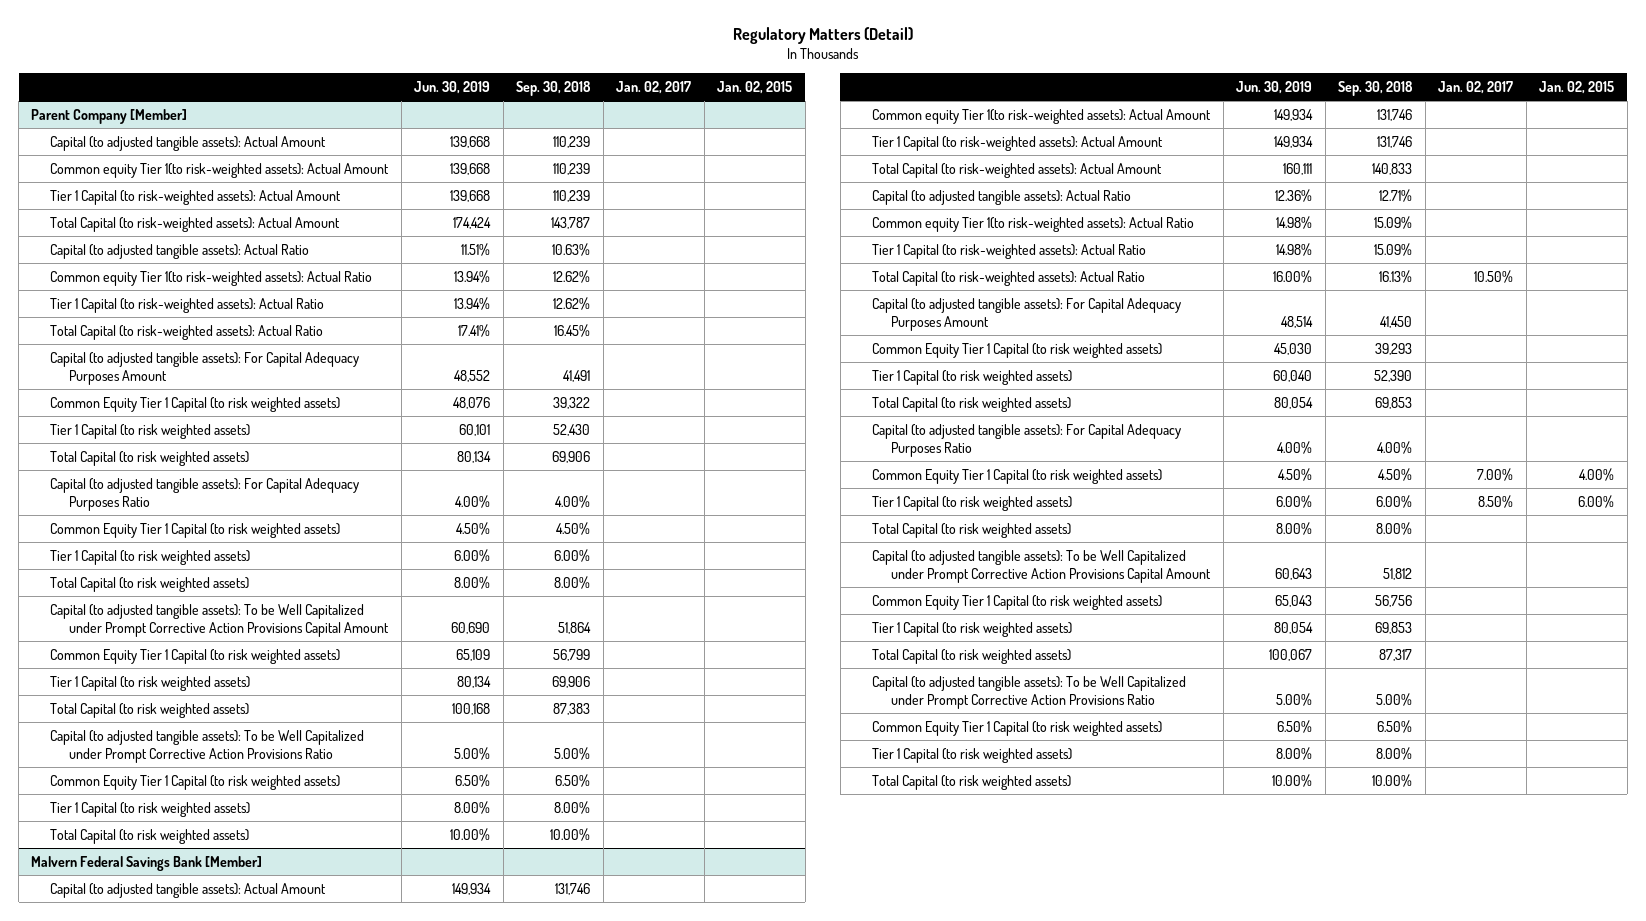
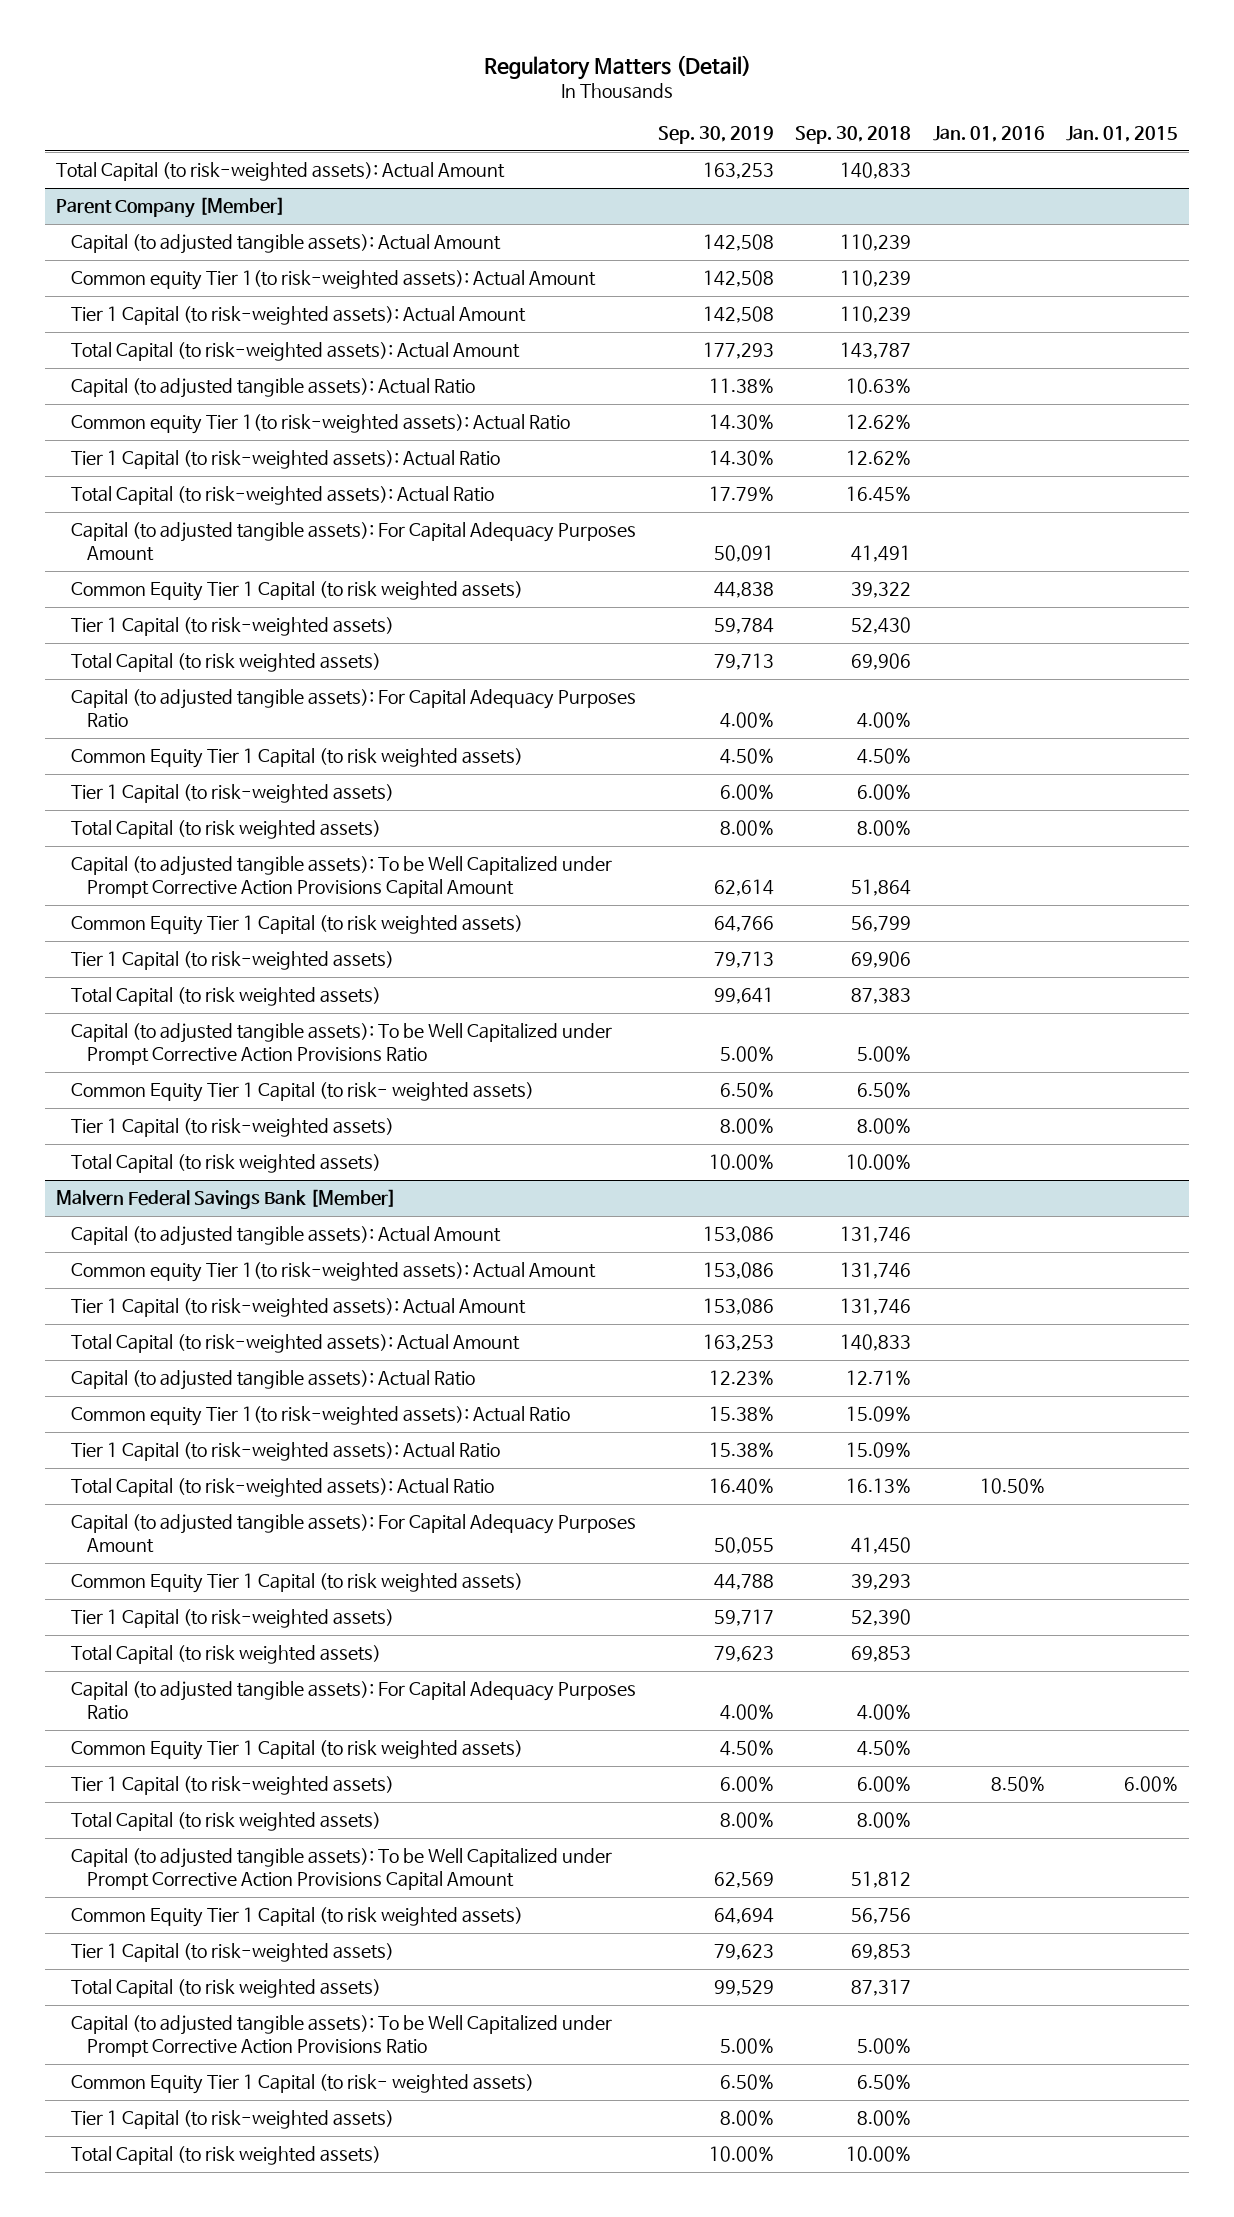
- | Jun. 30, 2019 | Sep. 30, 2018 | Jan. 02, 2017 | Jan. 02, 2015
+ | Sep. 30, 2019 | Sep. 30, 2018 | Jan. 01, 2016 | Jan. 01, 2015
+ Total Capital (to risk-weighted assets): Actual Amount | 163,253 | 140,833 | |
@ Parent Company [Member]
- Tier 1 Capital (to risk weighted assets) | 60,101 | 52,430 | |
+ Tier 1 Capital (to risk-weighted assets) | 59,784 | 52,430 | |
- Tier 1 Capital (to risk weighted assets) | 6.00% | 6.00% | |
+ Tier 1 Capital (to risk-weighted assets) | 6.00% | 6.00% | |
- Tier 1 Capital (to risk weighted assets) | 80,134 | 69,906 | |
+ Tier 1 Capital (to risk-weighted assets) | 79,713 | 69,906 | |
- Common Equity Tier 1 Capital (to risk weighted assets) | 6.50% | 6.50% | |
- Tier 1 Capital (to risk weighted assets) | 8.00% | 8.00% | |
+ Common Equity Tier 1 Capital (to risk- weighted assets) | 6.50% | 6.50% | |
+ Tier 1 Capital (to risk-weighted assets) | 8.00% | 8.00% | |
@ Malvern Federal Savings Bank [Member]
- Tier 1 Capital (to risk weighted assets) | 60,040 | 52,390 | |
+ Tier 1 Capital (to risk-weighted assets) | 59,717 | 52,390 | |
- Tier 1 Capital (to risk weighted assets) | 6.00% | 6.00% | 8.50% | 6.00%
+ Tier 1 Capital (to risk-weighted assets) | 6.00% | 6.00% | 8.50% | 6.00%
- Tier 1 Capital (to risk weighted assets) | 80,054 | 69,853 | |
+ Tier 1 Capital (to risk-weighted assets) | 79,623 | 69,853 | |
- Common Equity Tier 1 Capital (to risk weighted assets) | 6.50% | 6.50% | |
- Tier 1 Capital (to risk weighted assets) | 8.00% | 8.00% | |
+ Common Equity Tier 1 Capital (to risk- weighted assets) | 6.50% | 6.50% | |
+ Tier 1 Capital (to risk-weighted assets) | 8.00% | 8.00% | |

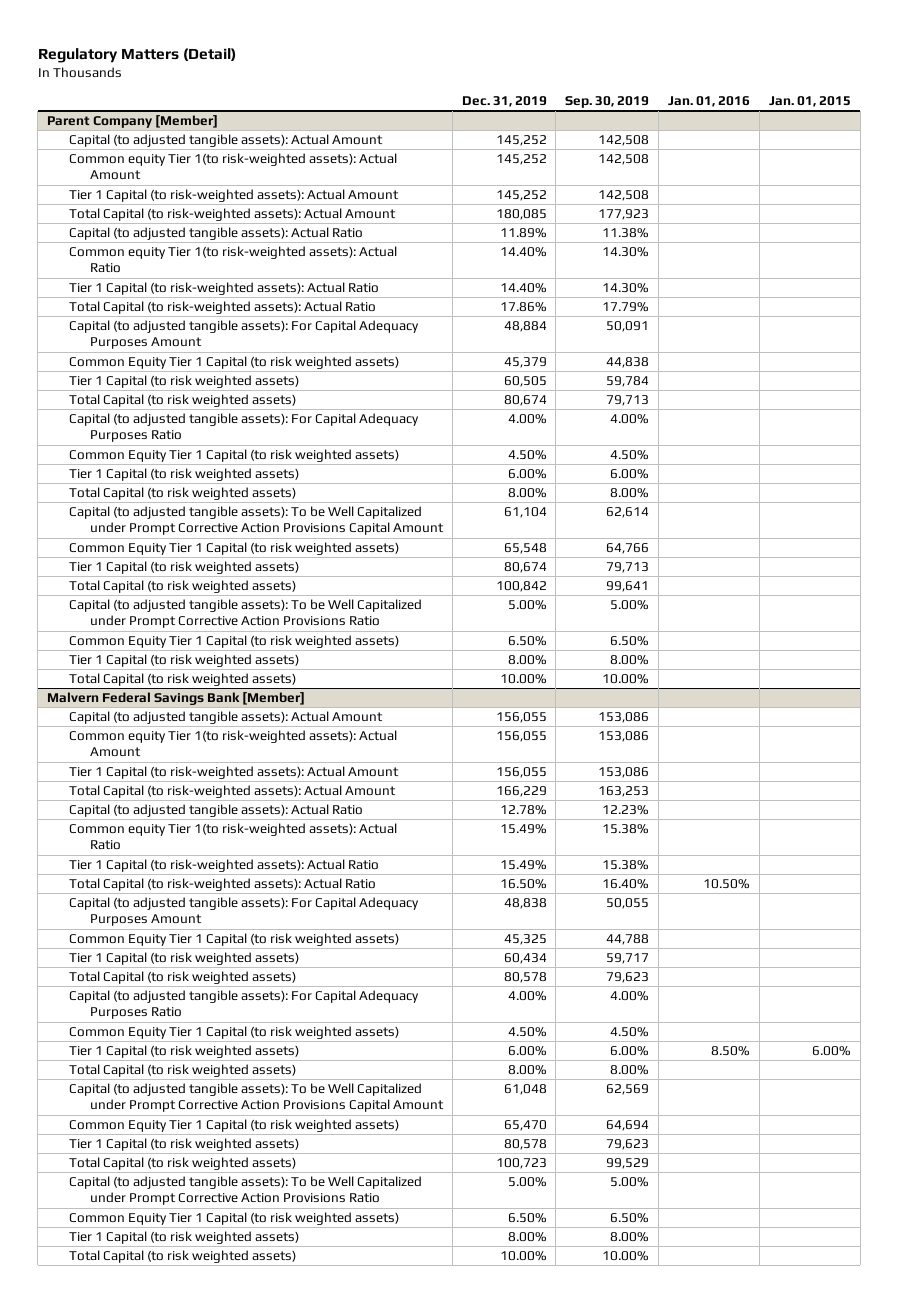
- | Sep. 30, 2019 | Sep. 30, 2018 | Jan. 01, 2016 | Jan. 01, 2015
+ | Dec. 31, 2019 | Sep. 30, 2019 | Jan. 01, 2016 | Jan. 01, 2015
- Total Capital (to risk-weighted assets): Actual Amount | 163,253 | 140,833 | |
@ Parent Company [Member]
- Total Capital (to risk-weighted assets): Actual Amount | 177,293 | 143,787 | |
+ Total Capital (to risk-weighted assets): Actual Amount | 180,085 | 177,923 | |
- Tier 1 Capital (to risk-weighted assets) | 59,784 | 52,430 | |
+ Tier 1 Capital (to risk weighted assets) | 60,505 | 59,784 | |
- Tier 1 Capital (to risk-weighted assets) | 6.00% | 6.00% | |
+ Tier 1 Capital (to risk weighted assets) | 6.00% | 6.00% | |
- Tier 1 Capital (to risk-weighted assets) | 79,713 | 69,906 | |
+ Tier 1 Capital (to risk weighted assets) | 80,674 | 79,713 | |
- Common Equity Tier 1 Capital (to risk- weighted assets) | 6.50% | 6.50% | |
- Tier 1 Capital (to risk-weighted assets) | 8.00% | 8.00% | |
+ Common Equity Tier 1 Capital (to risk weighted assets) | 6.50% | 6.50% | |
+ Tier 1 Capital (to risk weighted assets) | 8.00% | 8.00% | |
@ Malvern Federal Savings Bank [Member]
- Tier 1 Capital (to risk-weighted assets) | 59,717 | 52,390 | |
+ Tier 1 Capital (to risk weighted assets) | 60,434 | 59,717 | |
- Tier 1 Capital (to risk-weighted assets) | 6.00% | 6.00% | 8.50% | 6.00%
+ Tier 1 Capital (to risk weighted assets) | 6.00% | 6.00% | 8.50% | 6.00%
- Tier 1 Capital (to risk-weighted assets) | 79,623 | 69,853 | |
+ Tier 1 Capital (to risk weighted assets) | 80,578 | 79,623 | |
- Common Equity Tier 1 Capital (to risk- weighted assets) | 6.50% | 6.50% | |
- Tier 1 Capital (to risk-weighted assets) | 8.00% | 8.00% | |
+ Common Equity Tier 1 Capital (to risk weighted assets) | 6.50% | 6.50% | |
+ Tier 1 Capital (to risk weighted assets) | 8.00% | 8.00% | |

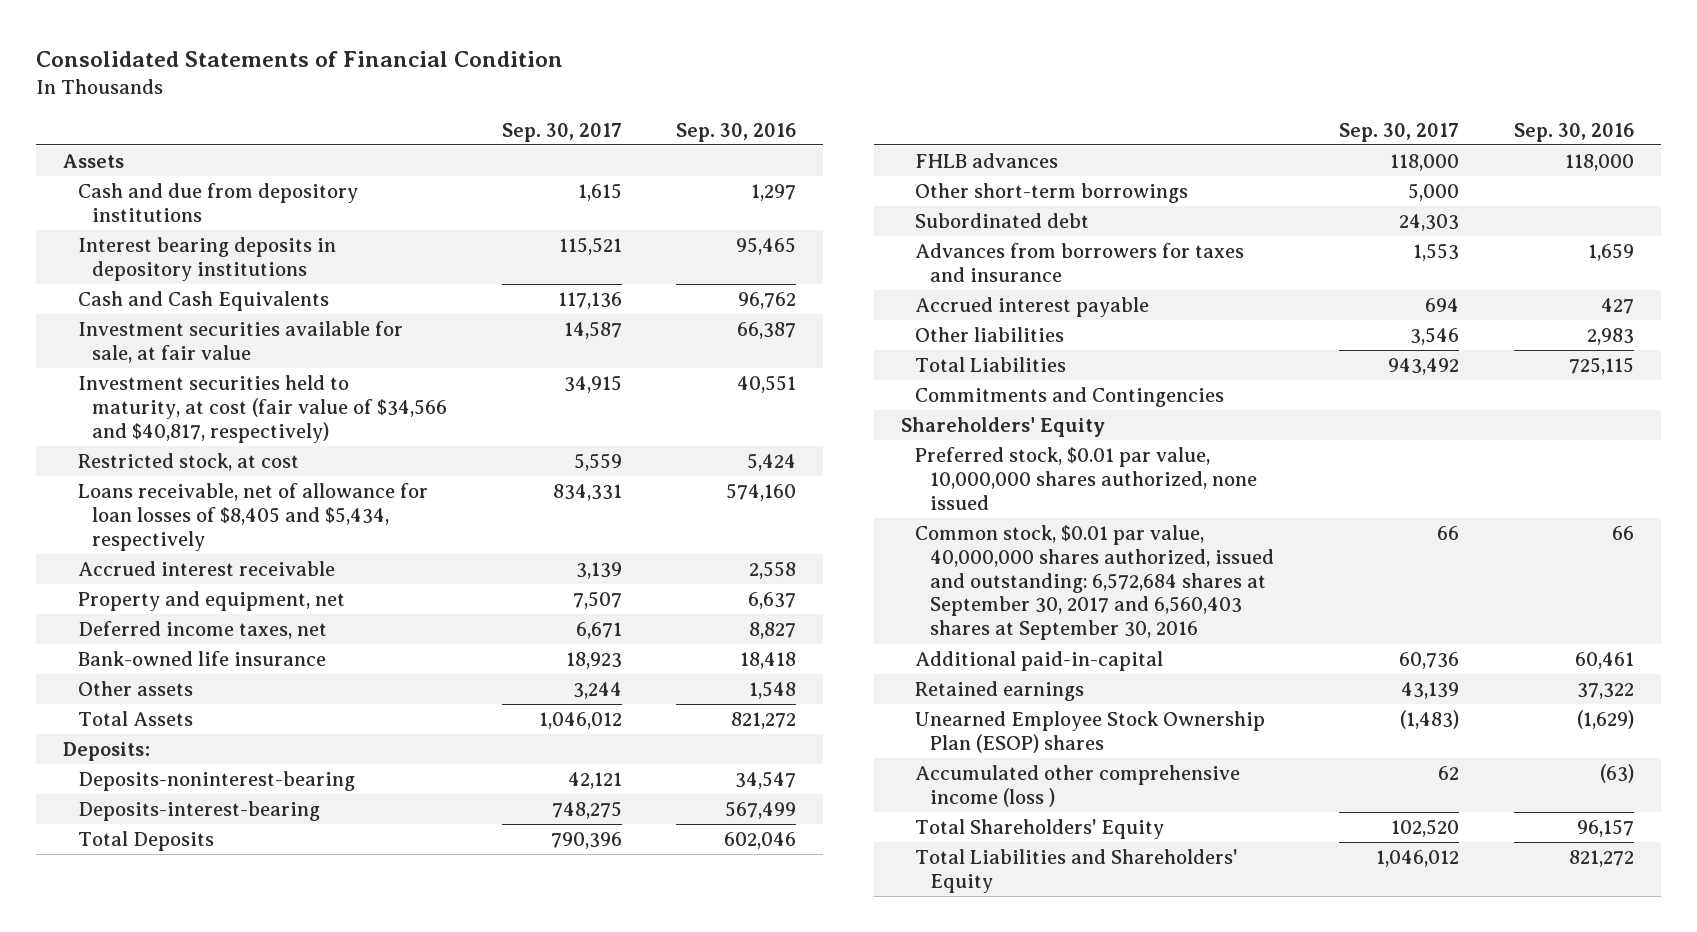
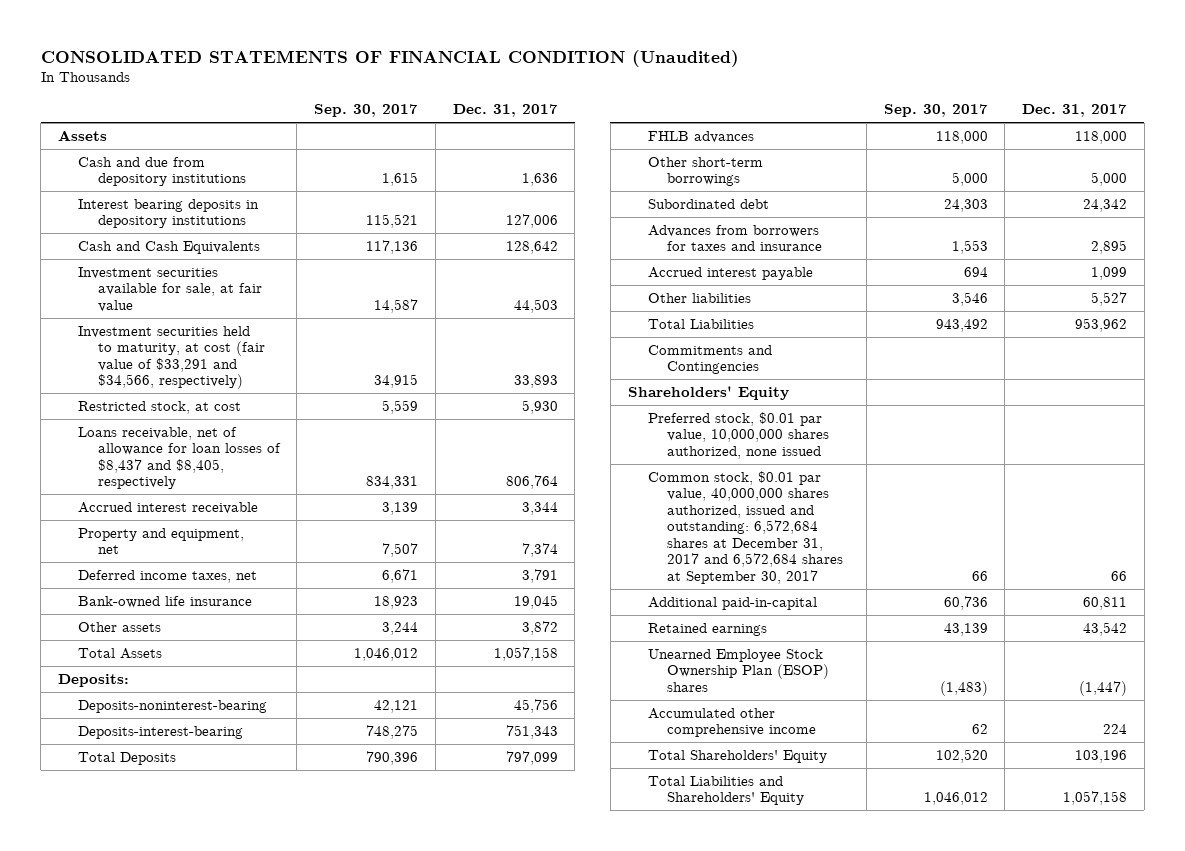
- Consolidated Statements of Financial Condition
+ CONSOLIDATED STATEMENTS OF FINANCIAL CONDITION (Unaudited)
- | Sep. 30, 2017 | Sep. 30, 2016
+ | Sep. 30, 2017 | Dec. 31, 2017
- Investment securities held to maturity, at cost (fair value of $34,566 and $40,817, respectively) | 34,915 | 40,551
+ Investment securities held to maturity, at cost (fair value of $33,291 and $34,566, respectively) | 34,915 | 33,893
- Loans receivable, net of allowance for loan losses of $8,405 and $5,434, respectively | 834,331 | 574,160
+ Loans receivable, net of allowance for loan losses of $8,437 and $8,405, respectively | 834,331 | 806,764
- Common stock, $0.01 par value, 40,000,000 shares authorized, issued and outstanding: 6,572,684 shares at September 30, 2017 and 6,560,403 shares at September 30, 2016 | 66 | 66
+ Common stock, $0.01 par value, 40,000,000 shares authorized, issued and outstanding: 6,572,684 shares at December 31, 2017 and 6,572,684 shares at September 30, 2017 | 66 | 66
- Accumulated other comprehensive income (loss ) | 62 | (63)
+ Accumulated other comprehensive income | 62 | 224

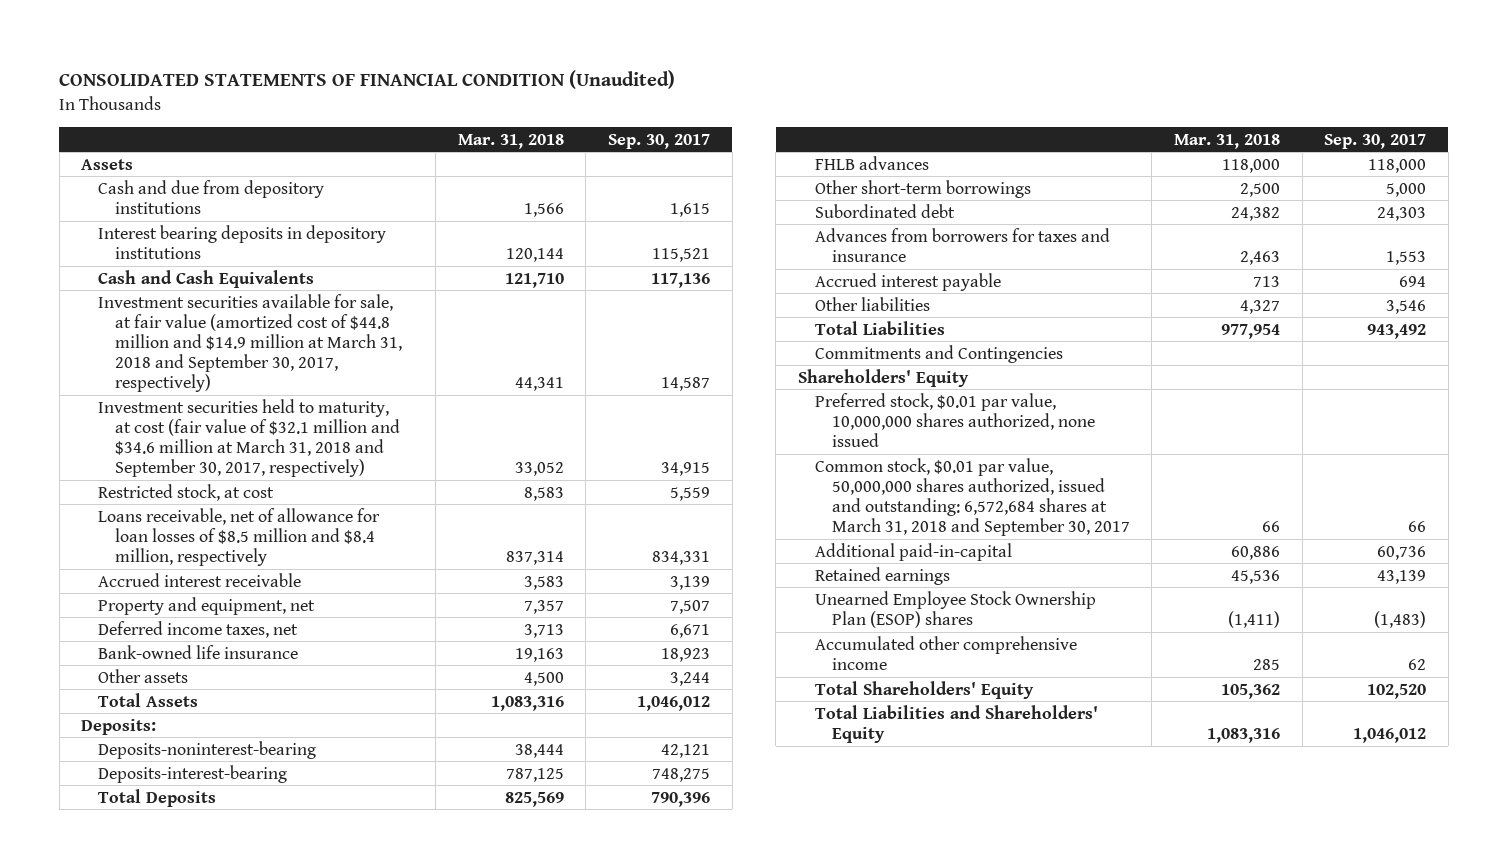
- | Sep. 30, 2017 | Dec. 31, 2017
+ | Mar. 31, 2018 | Sep. 30, 2017
- Investment securities available for sale, at fair value | 14,587 | 44,503
- Investment securities held to maturity, at cost (fair value of $33,291 and $34,566, respectively) | 34,915 | 33,893
+ Investment securities available for sale, at fair value (amortized cost of $44.8 million and $14.9 million at March 31, 2018 and September 30, 2017, respectively) | 44,341 | 14,587
+ Investment securities held to maturity, at cost (fair value of $32.1 million and $34.6 million at March 31, 2018 and September 30, 2017, respectively) | 33,052 | 34,915
- Loans receivable, net of allowance for loan losses of $8,437 and $8,405, respectively | 834,331 | 806,764
+ Loans receivable, net of allowance for loan losses of $8.5 million and $8.4 million, respectively | 837,314 | 834,331
- Common stock, $0.01 par value, 40,000,000 shares authorized, issued and outstanding: 6,572,684 shares at December 31, 2017 and 6,572,684 shares at September 30, 2017 | 66 | 66
+ Common stock, $0.01 par value, 50,000,000 shares authorized, issued and outstanding: 6,572,684 shares at March 31, 2018 and September 30, 2017 | 66 | 66

